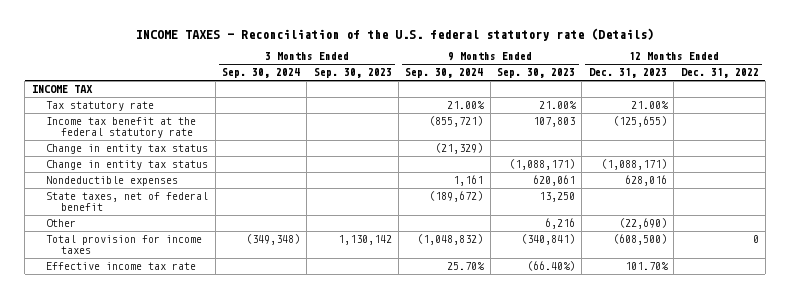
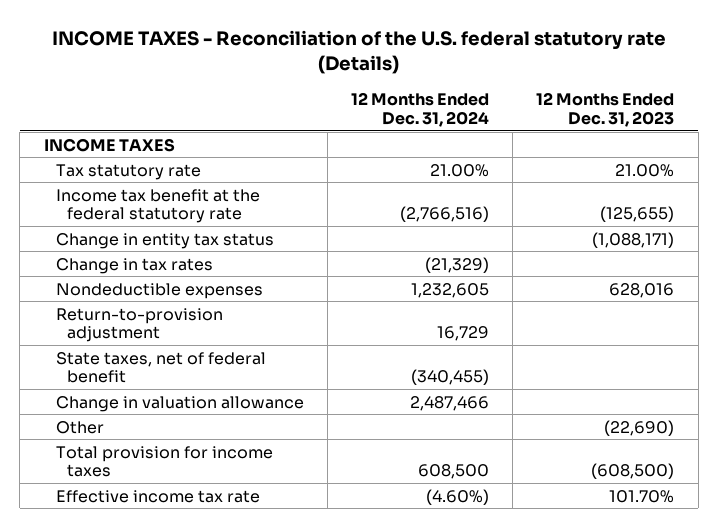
- | 3 Months Ended Sep. 30, 2024 | 3 Months Ended Sep. 30, 2023 | 9 Months Ended Sep. 30, 2024 | 9 Months Ended Sep. 30, 2023 | 12 Months Ended Dec. 31, 2023 | 12 Months Ended Dec. 31, 2022
+ | 12 Months Ended Dec. 31, 2024 | 12 Months Ended Dec. 31, 2023
- INCOME TAX
+ INCOME TAXES
- Change in entity tax status | | | (21,329) | | |
+ Change in tax rates | (21,329) |
+ Return-to-provision adjustment | 16,729 |
+ Change in valuation allowance | 2,487,466 |

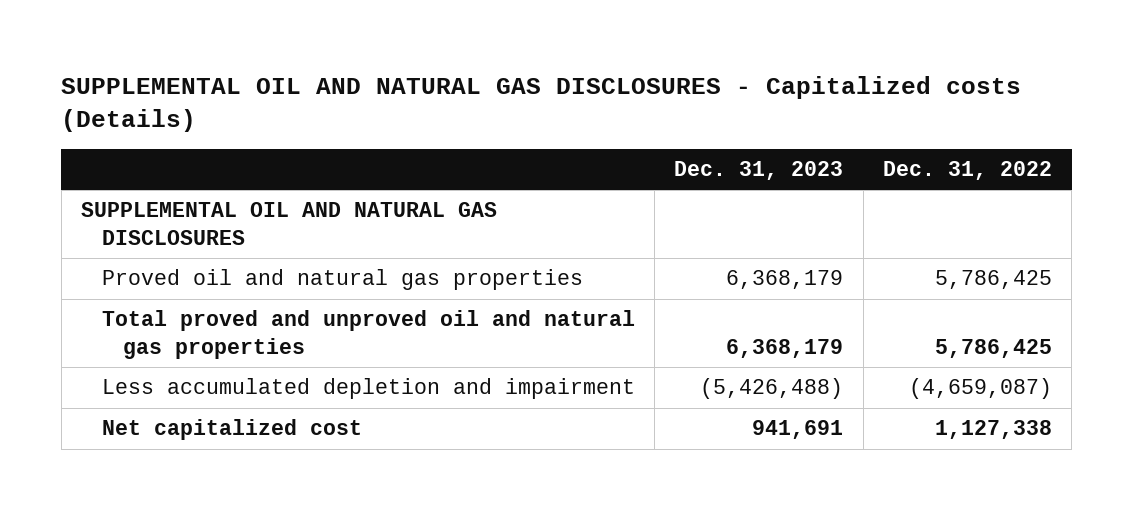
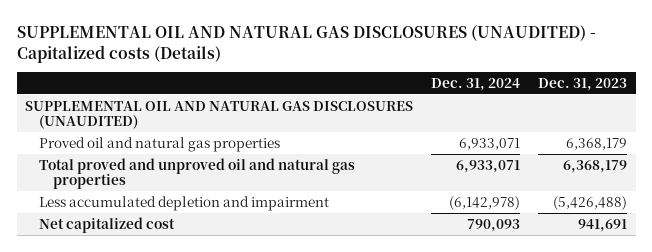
- SUPPLEMENTAL OIL AND NATURAL GAS DISCLOSURES - Capitalized costs (Details)
+ SUPPLEMENTAL OIL AND NATURAL GAS DISCLOSURES (UNAUDITED) - Capitalized costs (Details)
- | Dec. 31, 2023 | Dec. 31, 2022
+ | Dec. 31, 2024 | Dec. 31, 2023
- SUPPLEMENTAL OIL AND NATURAL GAS DISCLOSURES
+ SUPPLEMENTAL OIL AND NATURAL GAS DISCLOSURES (UNAUDITED)

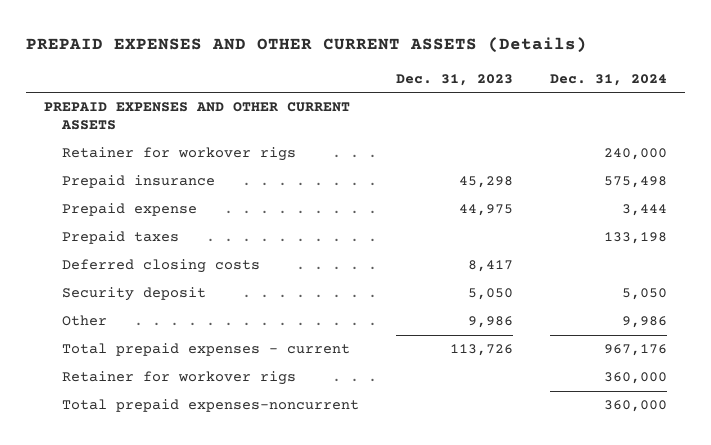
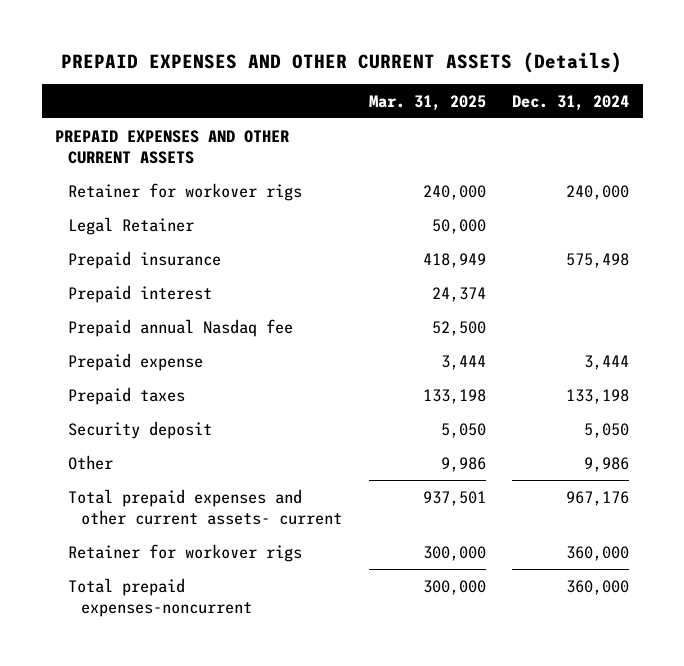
- | Dec. 31, 2023 | Dec. 31, 2024
+ | Mar. 31, 2025 | Dec. 31, 2024
+ Legal Retainer | 50,000 |
+ Prepaid interest | 24,374 |
+ Prepaid annual Nasdaq fee | 52,500 |
- Deferred closing costs | 8,417 |
- Total prepaid expenses - current | 113,726 | 967,176
+ Total prepaid expenses and other current assets- current | 937,501 | 967,176

